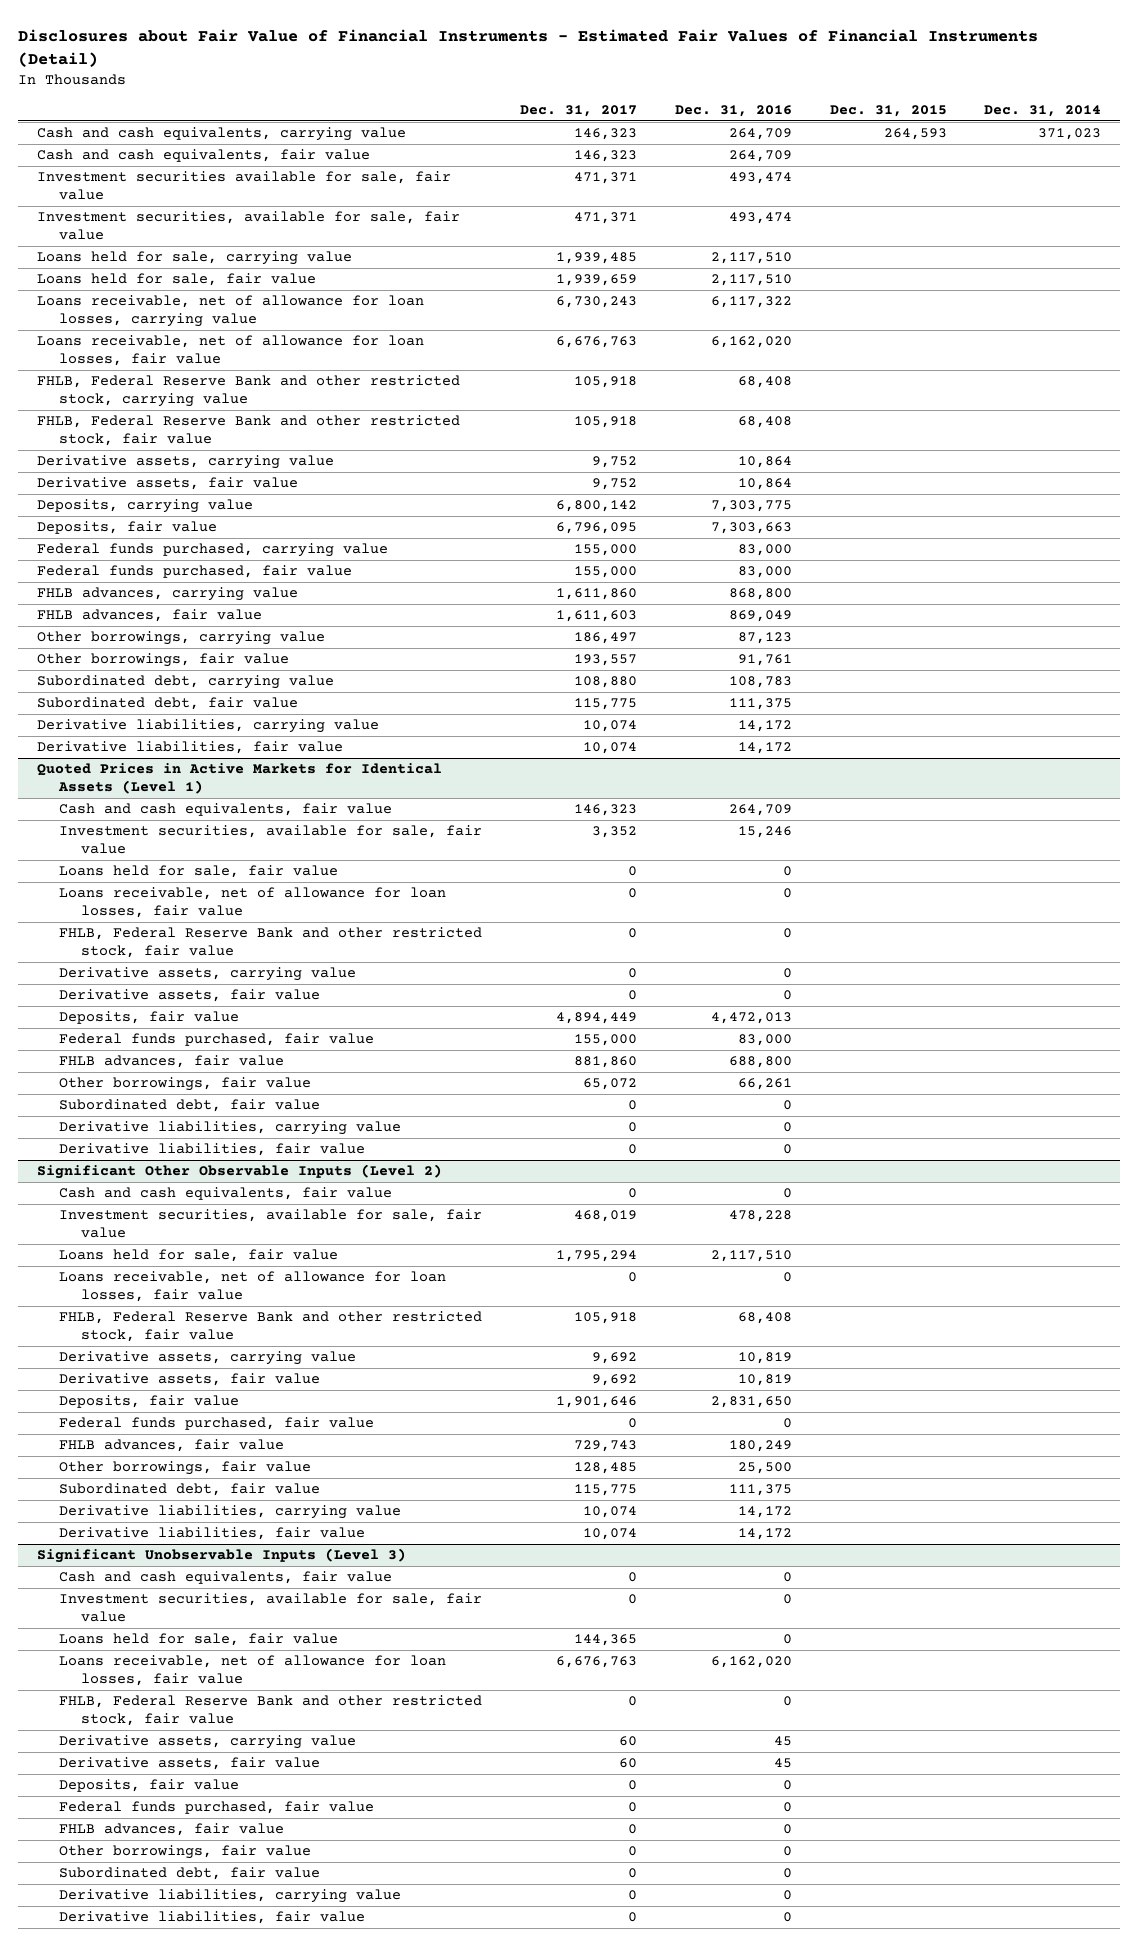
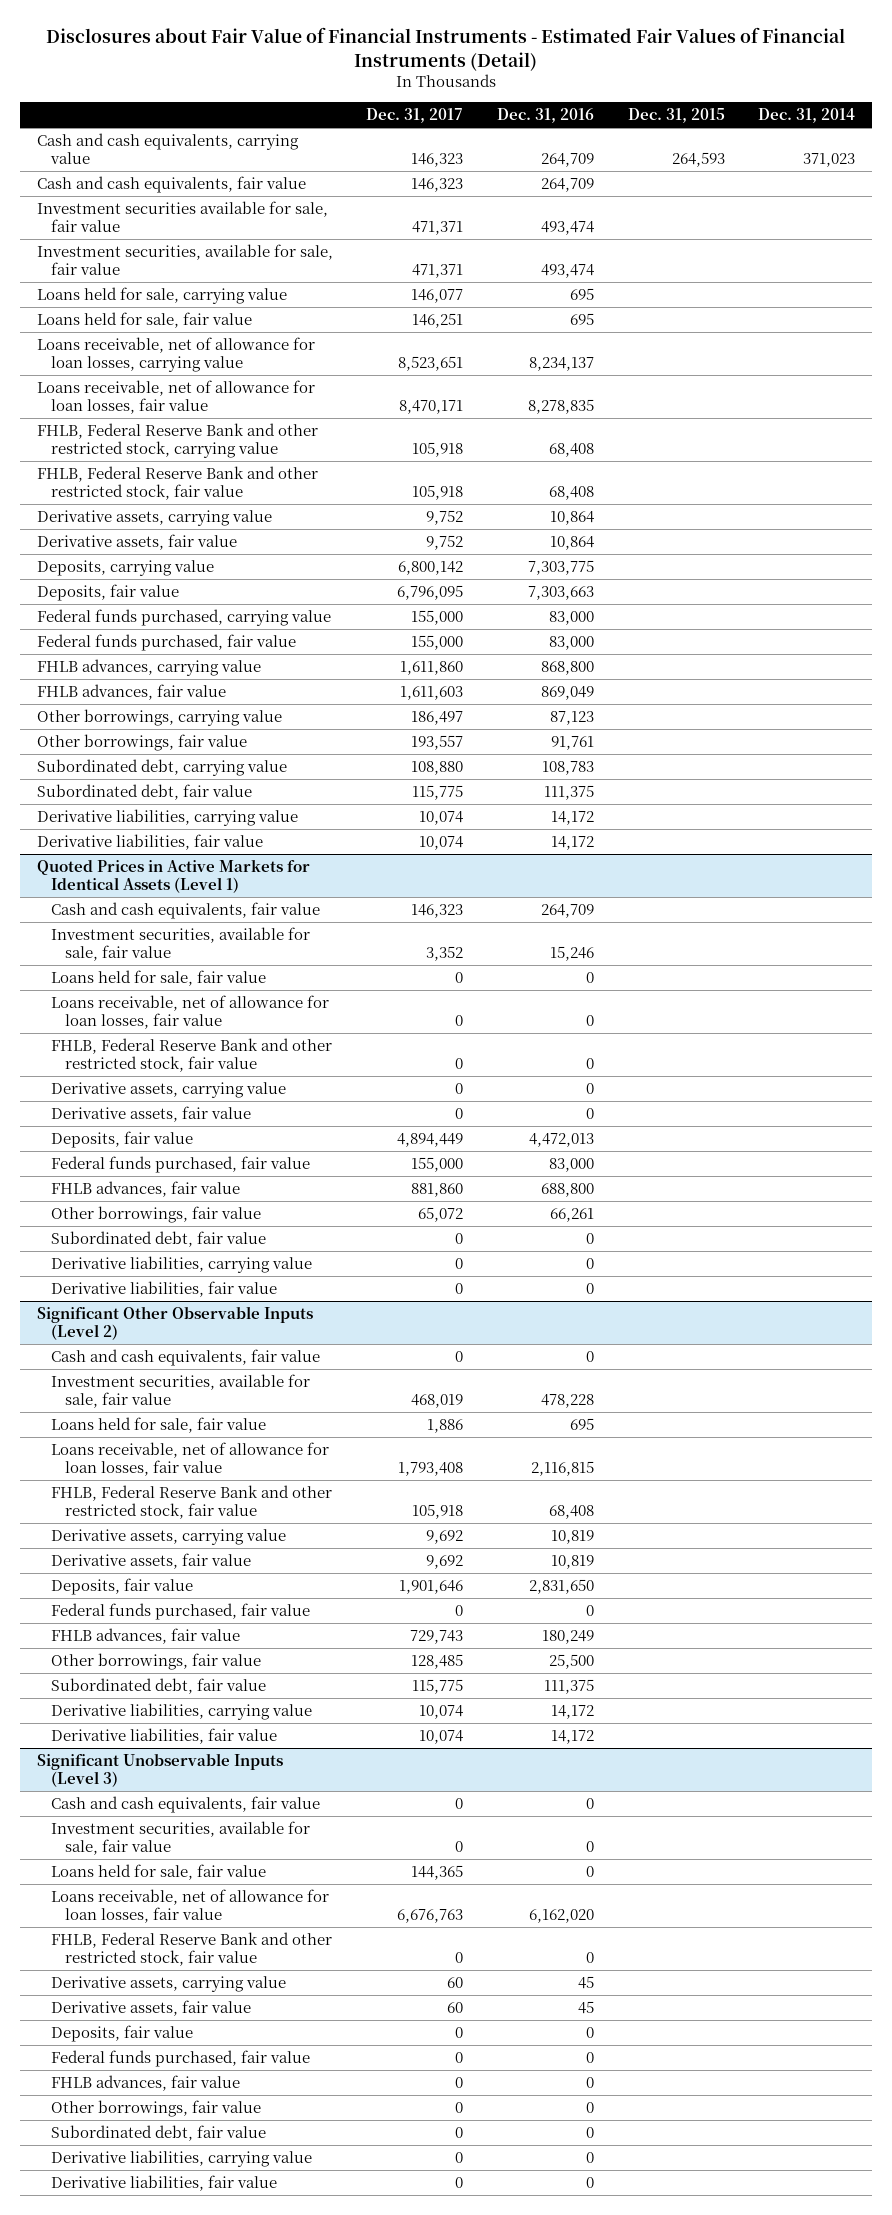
- Loans held for sale, carrying value | 1,939,485 | 2,117,510 | |
- Loans held for sale, fair value | 1,939,659 | 2,117,510 | |
- Loans receivable, net of allowance for loan losses, carrying value | 6,730,243 | 6,117,322 | |
- Loans receivable, net of allowance for loan losses, fair value | 6,676,763 | 6,162,020 | |
+ Loans held for sale, carrying value | 146,077 | 695 | |
+ Loans held for sale, fair value | 146,251 | 695 | |
+ Loans receivable, net of allowance for loan losses, carrying value | 8,523,651 | 8,234,137 | |
+ Loans receivable, net of allowance for loan losses, fair value | 8,470,171 | 8,278,835 | |
@ Significant Other Observable Inputs (Level 2)
- Loans held for sale, fair value | 1,795,294 | 2,117,510 | |
- Loans receivable, net of allowance for loan losses, fair value | 0 | 0 | |
+ Loans held for sale, fair value | 1,886 | 695 | |
+ Loans receivable, net of allowance for loan losses, fair value | 1,793,408 | 2,116,815 | |

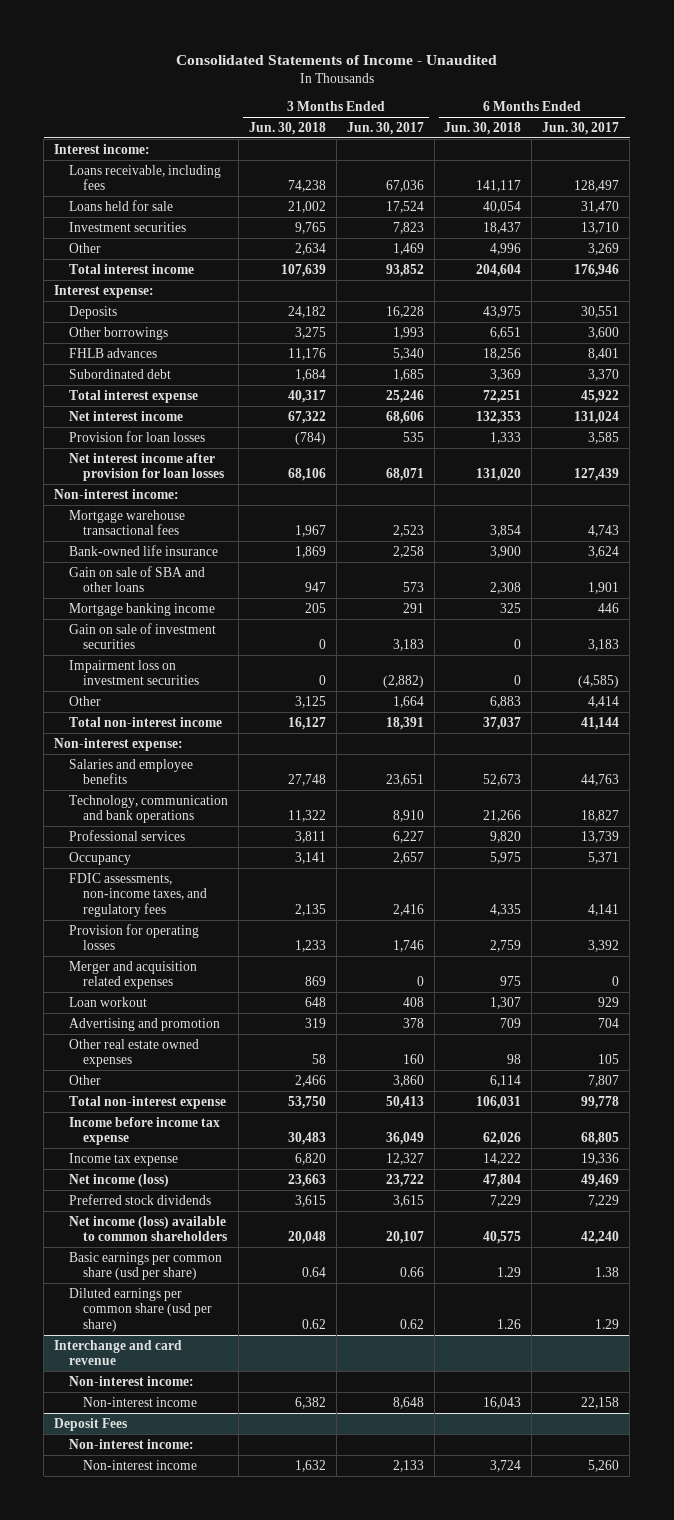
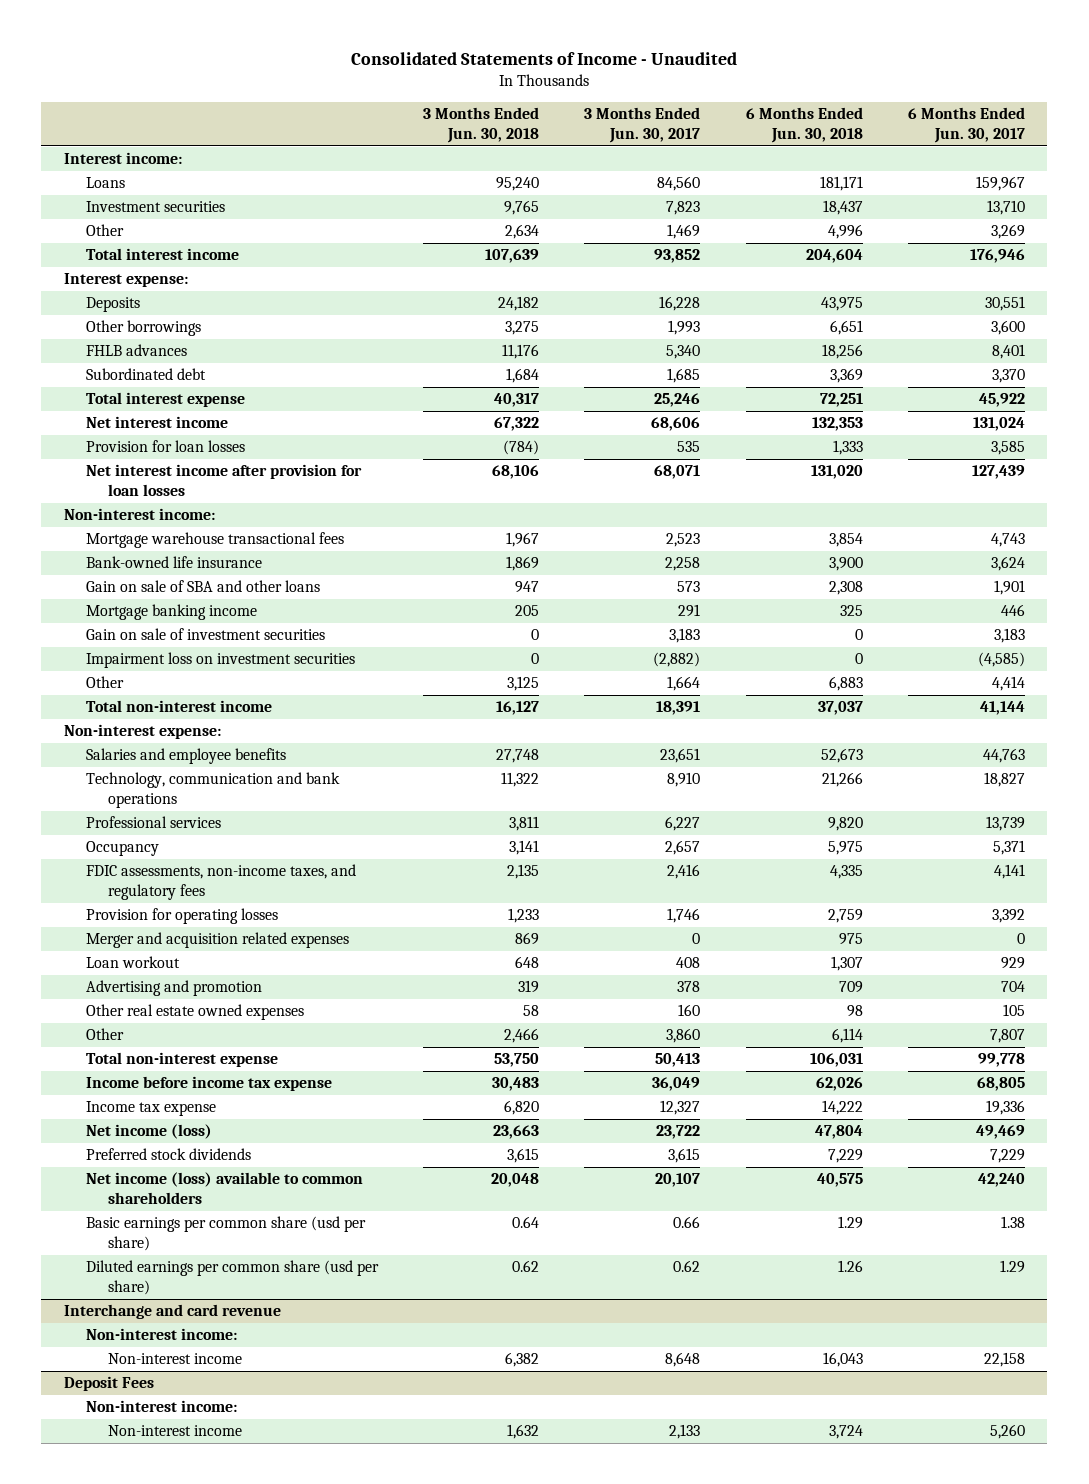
- Loans receivable, including fees | 74,238 | 67,036 | 141,117 | 128,497
- Loans held for sale | 21,002 | 17,524 | 40,054 | 31,470
+ Loans | 95,240 | 84,560 | 181,171 | 159,967

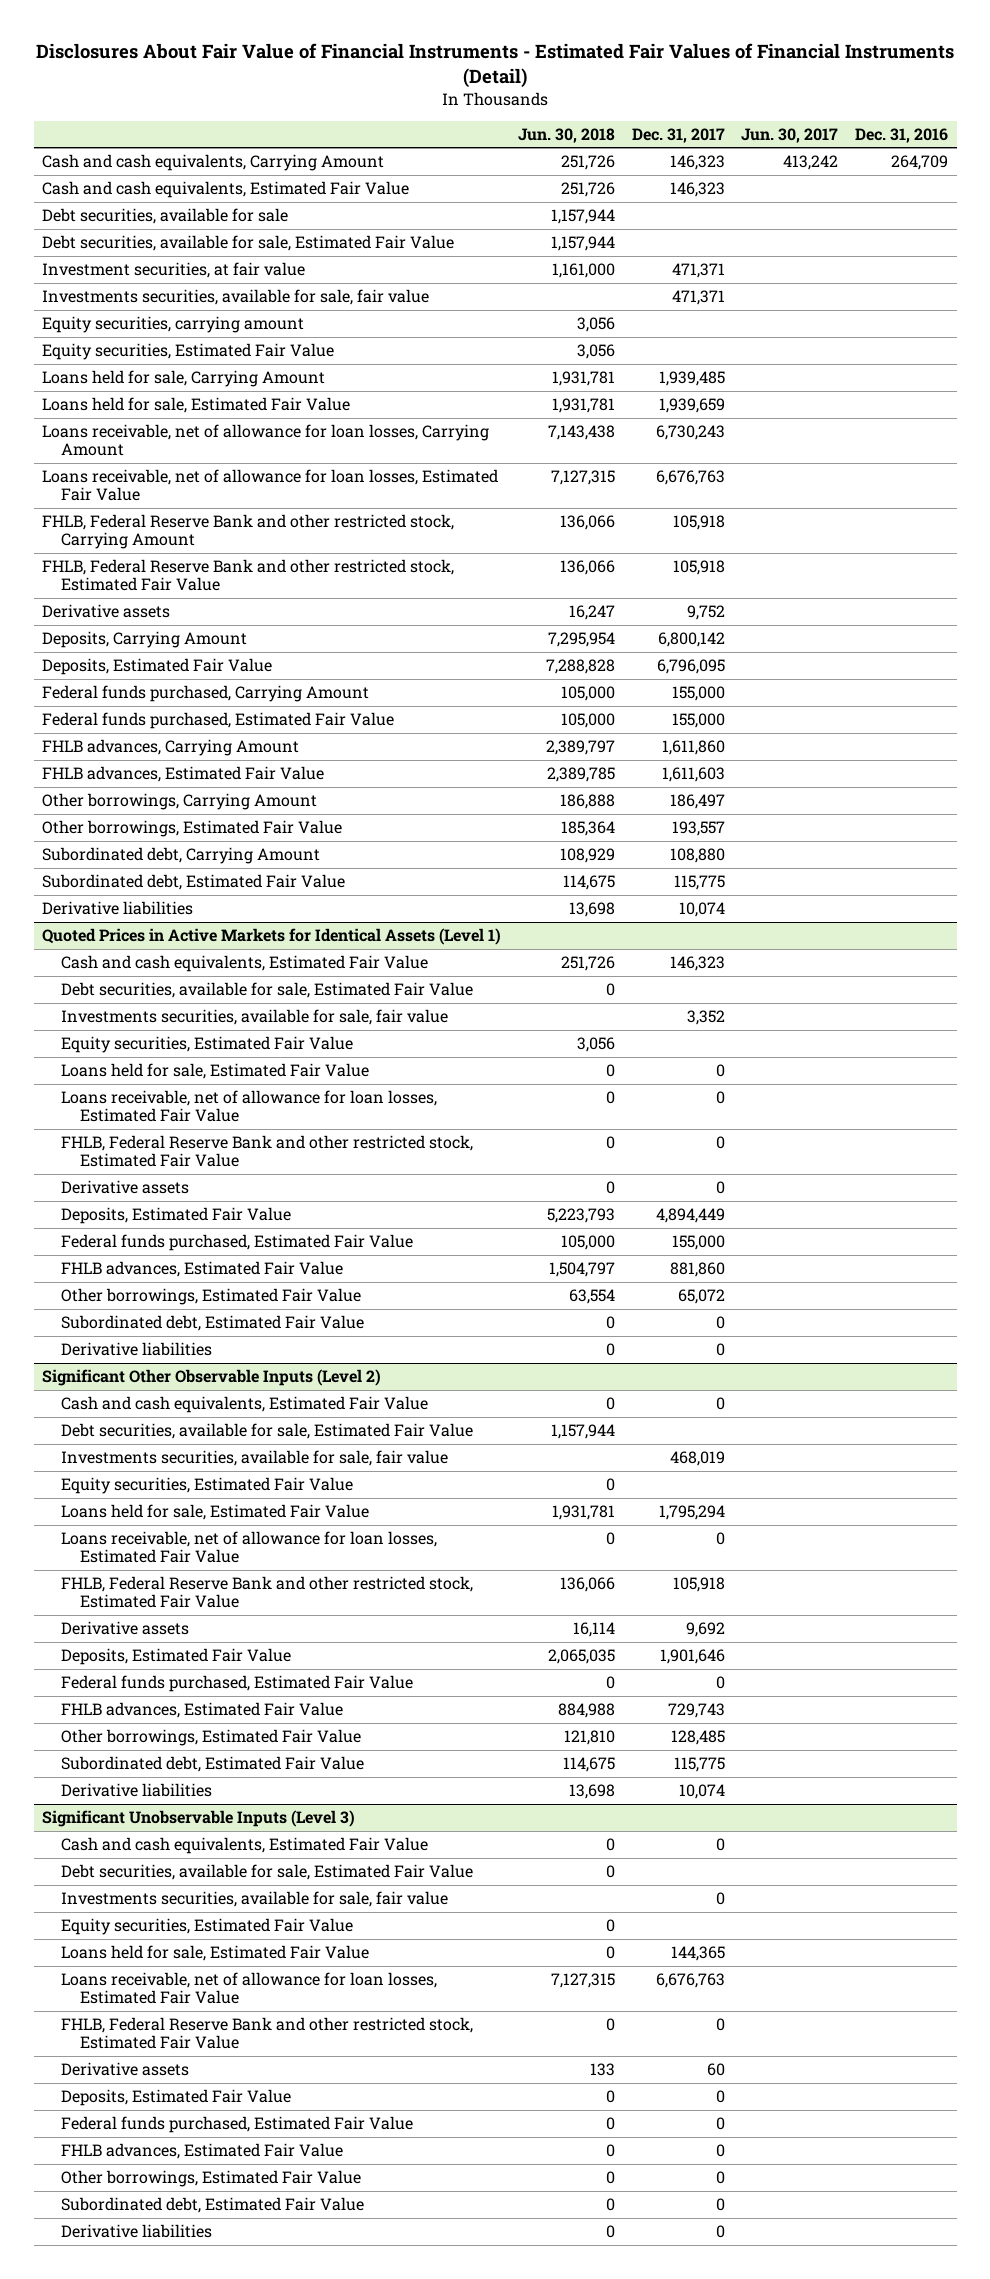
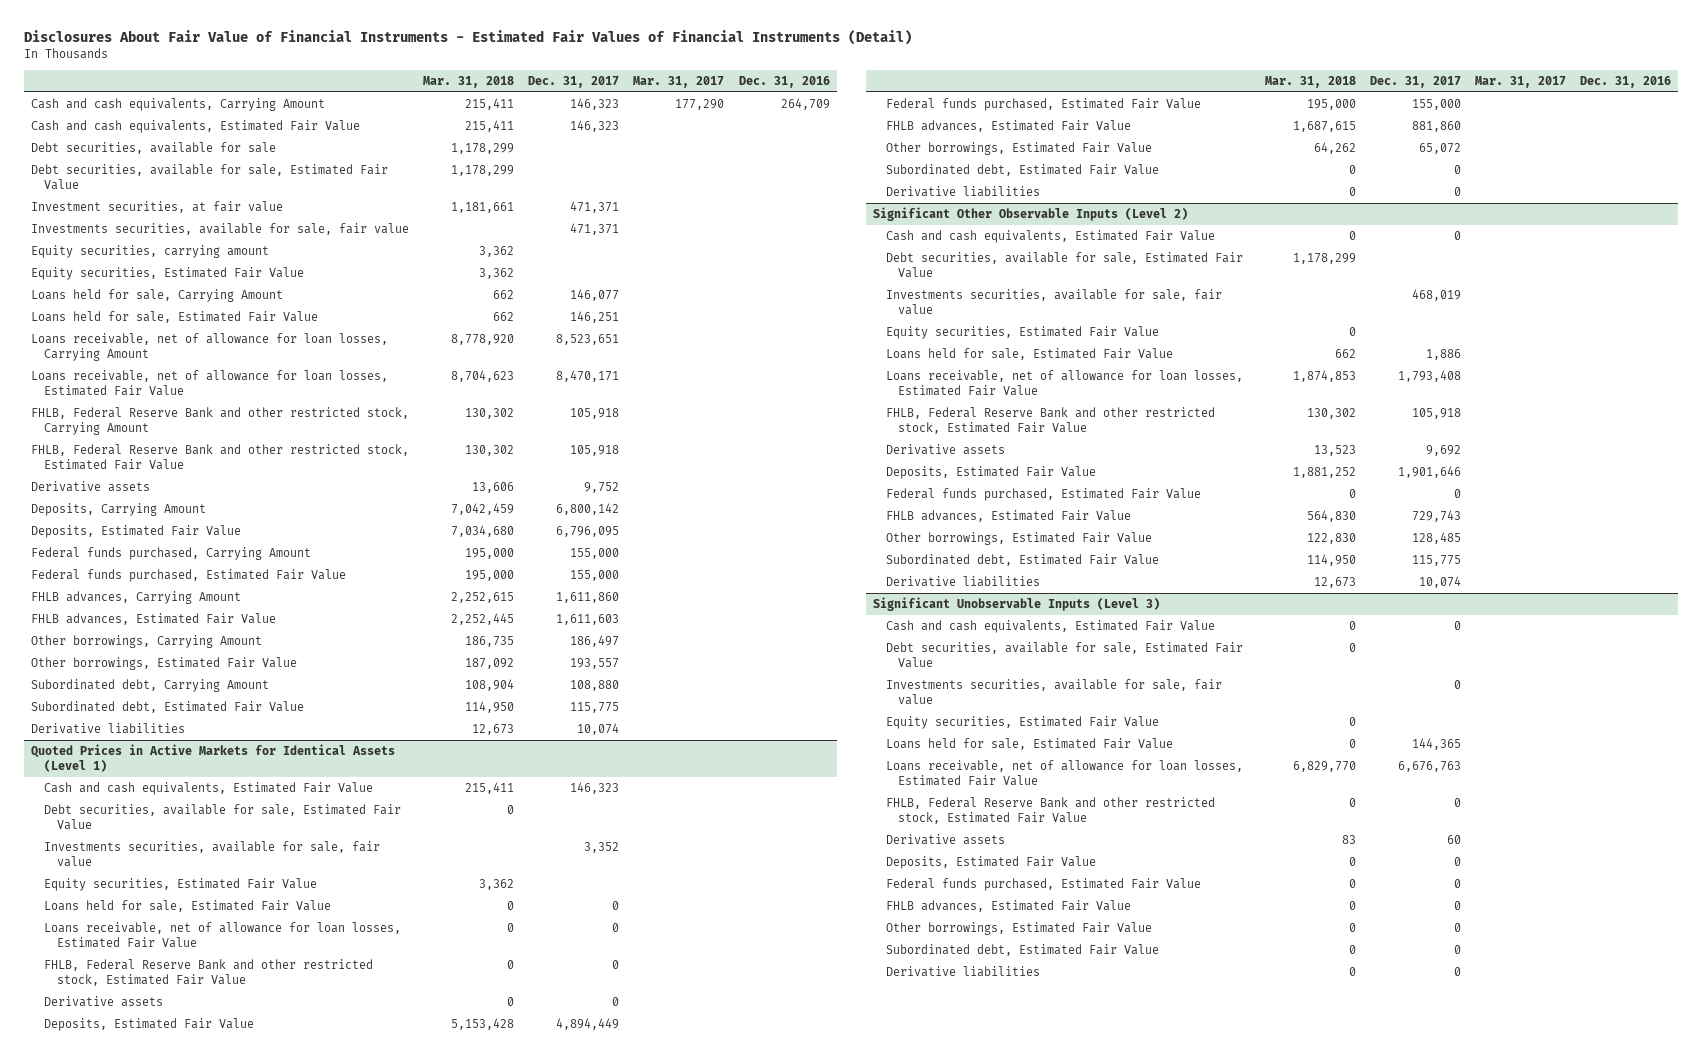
- | Jun. 30, 2018 | Dec. 31, 2017 | Jun. 30, 2017 | Dec. 31, 2016
+ | Mar. 31, 2018 | Dec. 31, 2017 | Mar. 31, 2017 | Dec. 31, 2016
- Loans held for sale, Carrying Amount | 1,931,781 | 1,939,485 | |
- Loans held for sale, Estimated Fair Value | 1,931,781 | 1,939,659 | |
- Loans receivable, net of allowance for loan losses, Carrying Amount | 7,143,438 | 6,730,243 | |
- Loans receivable, net of allowance for loan losses, Estimated Fair Value | 7,127,315 | 6,676,763 | |
+ Loans held for sale, Carrying Amount | 662 | 146,077 | |
+ Loans held for sale, Estimated Fair Value | 662 | 146,251 | |
+ Loans receivable, net of allowance for loan losses, Carrying Amount | 8,778,920 | 8,523,651 | |
+ Loans receivable, net of allowance for loan losses, Estimated Fair Value | 8,704,623 | 8,470,171 | |
@ Significant Other Observable Inputs (Level 2)
- Loans held for sale, Estimated Fair Value | 1,931,781 | 1,795,294 | |
- Loans receivable, net of allowance for loan losses, Estimated Fair Value | 0 | 0 | |
+ Loans held for sale, Estimated Fair Value | 662 | 1,886 | |
+ Loans receivable, net of allowance for loan losses, Estimated Fair Value | 1,874,853 | 1,793,408 | |

